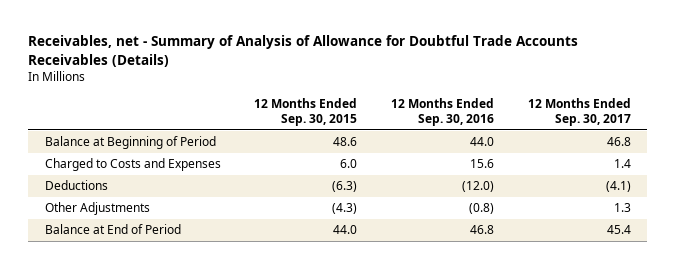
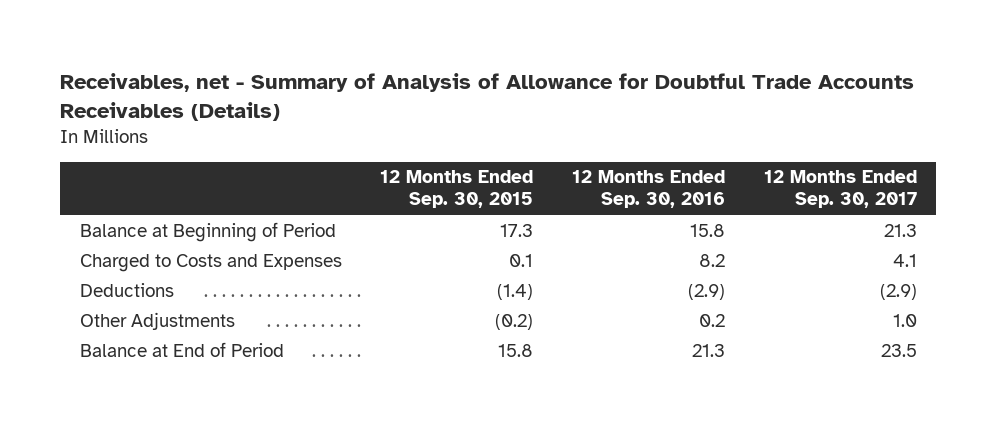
- Balance at Beginning of Period | 48.6 | 44.0 | 46.8
- Charged to Costs and Expenses | 6.0 | 15.6 | 1.4
- Deductions | (6.3) | (12.0) | (4.1)
- Other Adjustments | (4.3) | (0.8) | 1.3
- Balance at End of Period | 44.0 | 46.8 | 45.4
+ Balance at Beginning of Period | 17.3 | 15.8 | 21.3
+ Charged to Costs and Expenses | 0.1 | 8.2 | 4.1
+ Deductions | (1.4) | (2.9) | (2.9)
+ Other Adjustments | (0.2) | 0.2 | 1.0
+ Balance at End of Period | 15.8 | 21.3 | 23.5

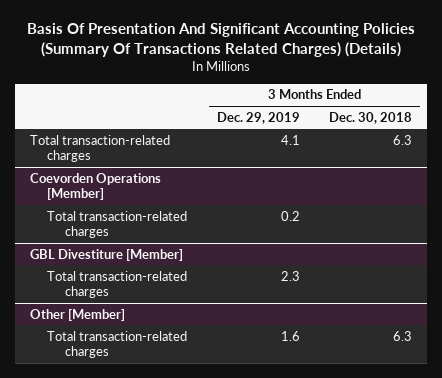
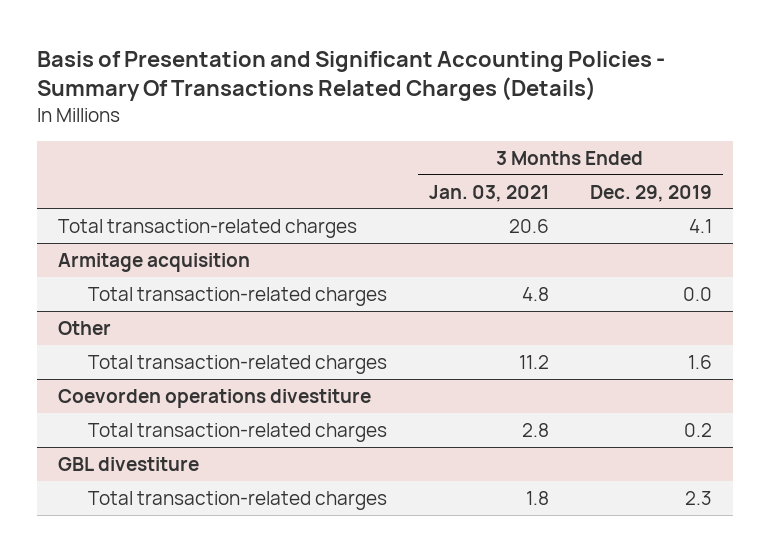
- Basis Of Presentation And Significant Accounting Policies (Summary Of Transactions Related Charges) (Details)
+ Basis of Presentation and Significant Accounting Policies - Summary Of Transactions Related Charges (Details)
- | 3 Months Ended Dec. 29, 2019 | 3 Months Ended Dec. 30, 2018
+ | 3 Months Ended Jan. 03, 2021 | 3 Months Ended Dec. 29, 2019
- Coevorden Operations [Member]
+ Armitage acquisition
+ Total transaction-related charges | 4.8 | 0.0
+ Other
+ Total transaction-related charges | 11.2 | 1.6
+ Coevorden operations divestiture
- GBL Divestiture [Member]
+ GBL divestiture
- Other [Member]
- Total transaction-related charges | 1.6 | 6.3

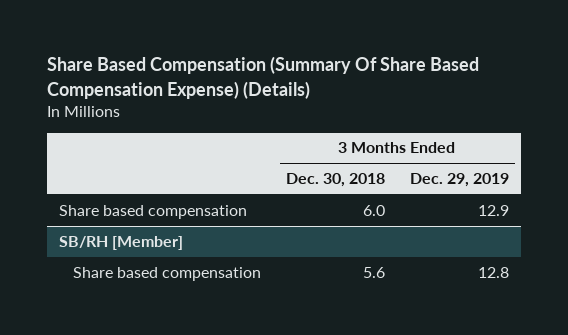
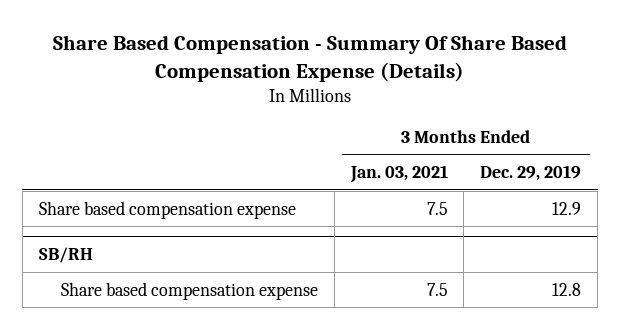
- Share Based Compensation (Summary Of Share Based Compensation Expense) (Details)
+ Share Based Compensation - Summary Of Share Based Compensation Expense (Details)
- | 3 Months Ended Dec. 30, 2018 | 3 Months Ended Dec. 29, 2019
+ | 3 Months Ended Jan. 03, 2021 | 3 Months Ended Dec. 29, 2019
- Share based compensation | 6.0 | 12.9
- SB/RH [Member]
- Share based compensation | 5.6 | 12.8
+ Share based compensation expense | 7.5 | 12.9
+ SB/RH
+ Share based compensation expense | 7.5 | 12.8

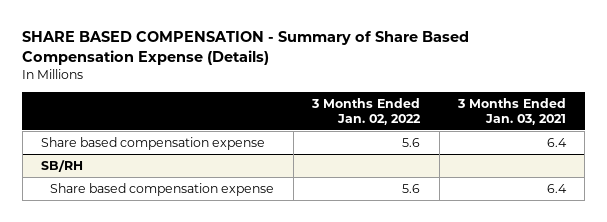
- Share Based Compensation - Summary Of Share Based Compensation Expense (Details)
+ SHARE BASED COMPENSATION - Summary of Share Based Compensation Expense (Details)
- | 3 Months Ended Jan. 03, 2021 | 3 Months Ended Dec. 29, 2019
+ | 3 Months Ended Jan. 02, 2022 | 3 Months Ended Jan. 03, 2021
- Share based compensation expense | 7.5 | 12.9
+ Share based compensation expense | 5.6 | 6.4
@ SB/RH
- Share based compensation expense | 7.5 | 12.8
+ Share based compensation expense | 5.6 | 6.4

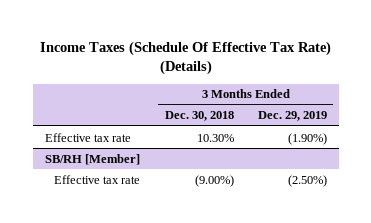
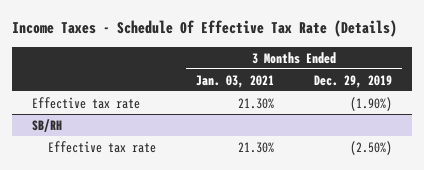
- Income Taxes (Schedule Of Effective Tax Rate) (Details)
+ Income Taxes - Schedule Of Effective Tax Rate (Details)
- | 3 Months Ended Dec. 30, 2018 | 3 Months Ended Dec. 29, 2019
+ | 3 Months Ended Jan. 03, 2021 | 3 Months Ended Dec. 29, 2019
- SB/RH [Member]
+ SB/RH

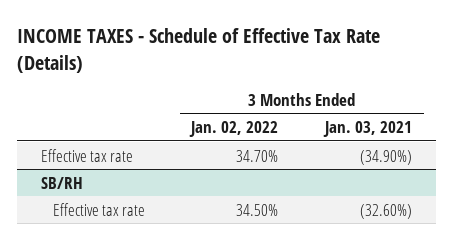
- Income Taxes - Schedule Of Effective Tax Rate (Details)
+ INCOME TAXES - Schedule of Effective Tax Rate (Details)
- | 3 Months Ended Jan. 03, 2021 | 3 Months Ended Dec. 29, 2019
+ | 3 Months Ended Jan. 02, 2022 | 3 Months Ended Jan. 03, 2021
- Effective tax rate | 21.30% | (1.90%)
+ Effective tax rate | 34.70% | (34.90%)
@ SB/RH
- Effective tax rate | 21.30% | (2.50%)
+ Effective tax rate | 34.50% | (32.60%)

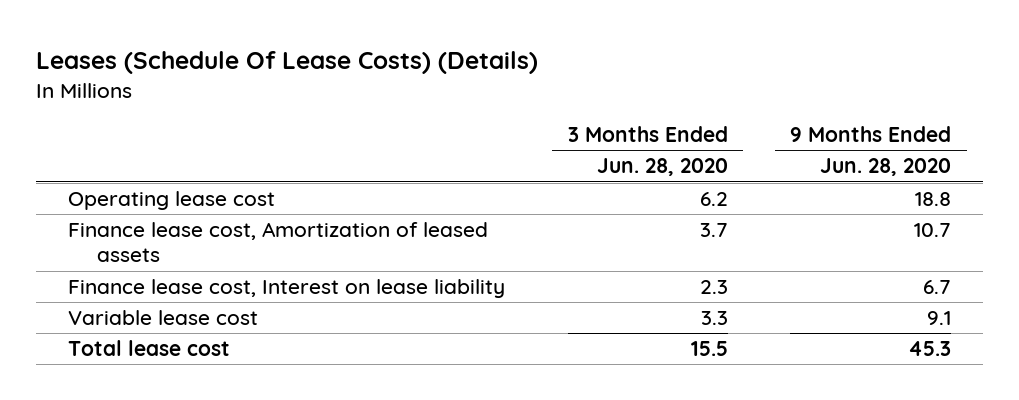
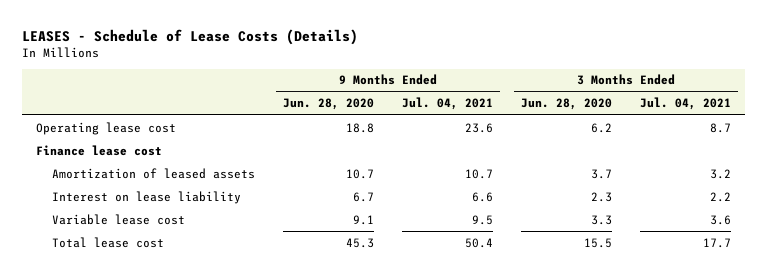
- Leases (Schedule Of Lease Costs) (Details)
+ LEASES - Schedule of Lease Costs (Details)
- | 3 Months Ended Jun. 28, 2020 | 9 Months Ended Jun. 28, 2020
+ | 9 Months Ended Jun. 28, 2020 | 9 Months Ended Jul. 04, 2021 | 3 Months Ended Jun. 28, 2020 | 3 Months Ended Jul. 04, 2021
- Finance lease cost, Amortization of leased assets | 3.7 | 10.7
- Finance lease cost, Interest on lease liability | 2.3 | 6.7
+ Finance lease cost
+ Amortization of leased assets | 10.7 | 10.7 | 3.7 | 3.2
+ Interest on lease liability | 6.7 | 6.6 | 2.3 | 2.2

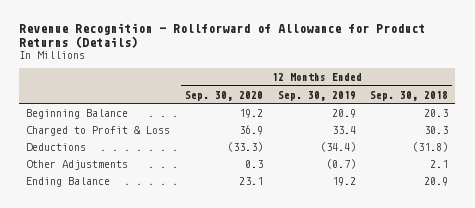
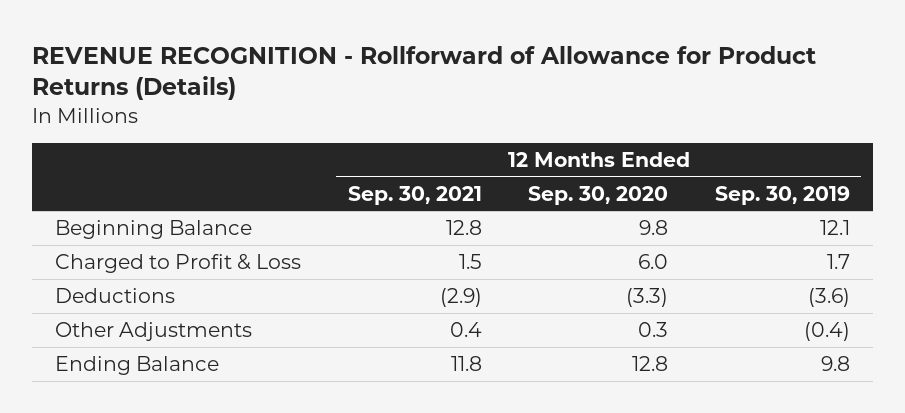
- Revenue Recognition - Rollforward of Allowance for Product Returns (Details)
+ REVENUE RECOGNITION - Rollforward of Allowance for Product Returns (Details)
- | 12 Months Ended Sep. 30, 2020 | 12 Months Ended Sep. 30, 2019 | 12 Months Ended Sep. 30, 2018
+ | 12 Months Ended Sep. 30, 2021 | 12 Months Ended Sep. 30, 2020 | 12 Months Ended Sep. 30, 2019
- Beginning Balance | 19.2 | 20.9 | 20.3
- Charged to Profit & Loss | 36.9 | 33.4 | 30.3
- Deductions | (33.3) | (34.4) | (31.8)
- Other Adjustments | 0.3 | (0.7) | 2.1
- Ending Balance | 23.1 | 19.2 | 20.9
+ Beginning Balance | 12.8 | 9.8 | 12.1
+ Charged to Profit & Loss | 1.5 | 6.0 | 1.7
+ Deductions | (2.9) | (3.3) | (3.6)
+ Other Adjustments | 0.4 | 0.3 | (0.4)
+ Ending Balance | 11.8 | 12.8 | 9.8

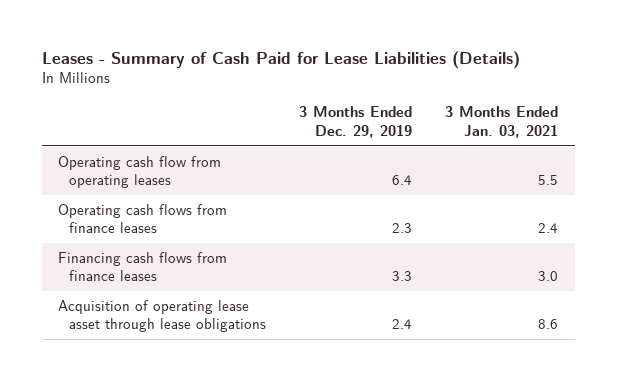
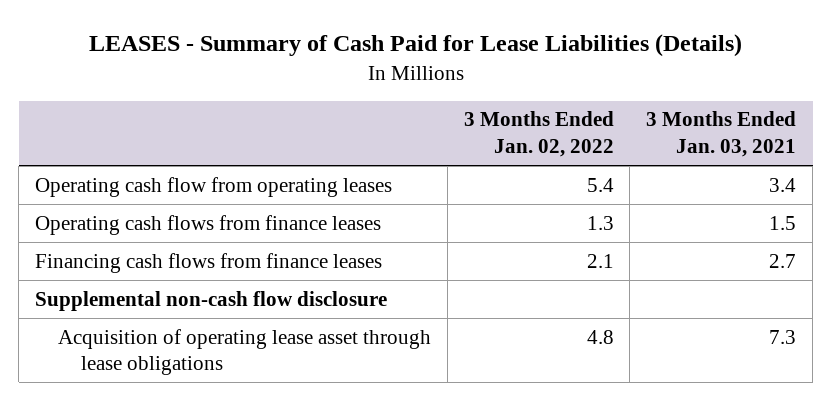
- Leases - Summary of Cash Paid for Lease Liabilities (Details)
+ LEASES - Summary of Cash Paid for Lease Liabilities (Details)
- | 3 Months Ended Dec. 29, 2019 | 3 Months Ended Jan. 03, 2021
+ | 3 Months Ended Jan. 02, 2022 | 3 Months Ended Jan. 03, 2021
- Operating cash flow from operating leases | 6.4 | 5.5
- Operating cash flows from finance leases | 2.3 | 2.4
- Financing cash flows from finance leases | 3.3 | 3.0
- Acquisition of operating lease asset through lease obligations | 2.4 | 8.6
+ Operating cash flow from operating leases | 5.4 | 3.4
+ Operating cash flows from finance leases | 1.3 | 1.5
+ Financing cash flows from finance leases | 2.1 | 2.7
+ Supplemental non-cash flow disclosure
+ Acquisition of operating lease asset through lease obligations | 4.8 | 7.3

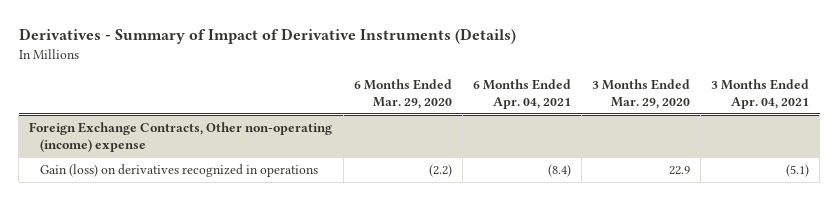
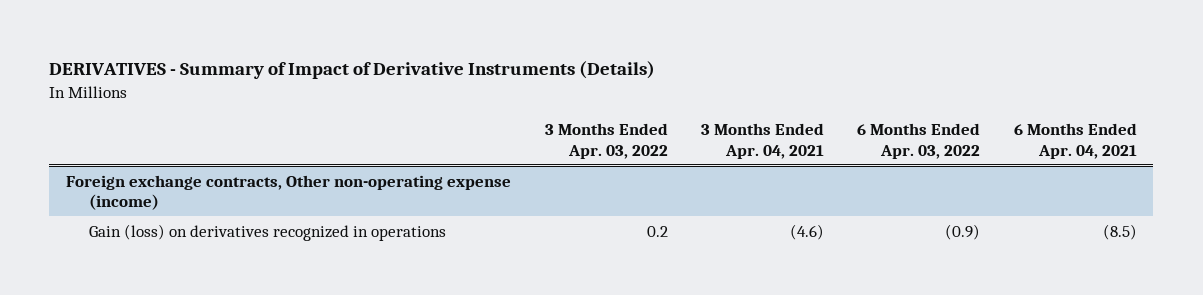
- Derivatives - Summary of Impact of Derivative Instruments (Details)
+ DERIVATIVES - Summary of Impact of Derivative Instruments (Details)
- | 6 Months Ended Mar. 29, 2020 | 6 Months Ended Apr. 04, 2021 | 3 Months Ended Mar. 29, 2020 | 3 Months Ended Apr. 04, 2021
+ | 3 Months Ended Apr. 03, 2022 | 3 Months Ended Apr. 04, 2021 | 6 Months Ended Apr. 03, 2022 | 6 Months Ended Apr. 04, 2021
- Foreign Exchange Contracts, Other non-operating (income) expense
- Gain (loss) on derivatives recognized in operations | (2.2) | (8.4) | 22.9 | (5.1)
+ Foreign exchange contracts, Other non-operating expense (income)
+ Gain (loss) on derivatives recognized in operations | 0.2 | (4.6) | (0.9) | (8.5)

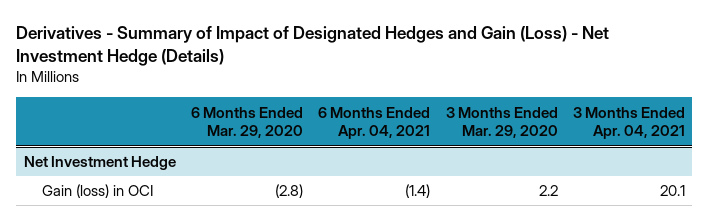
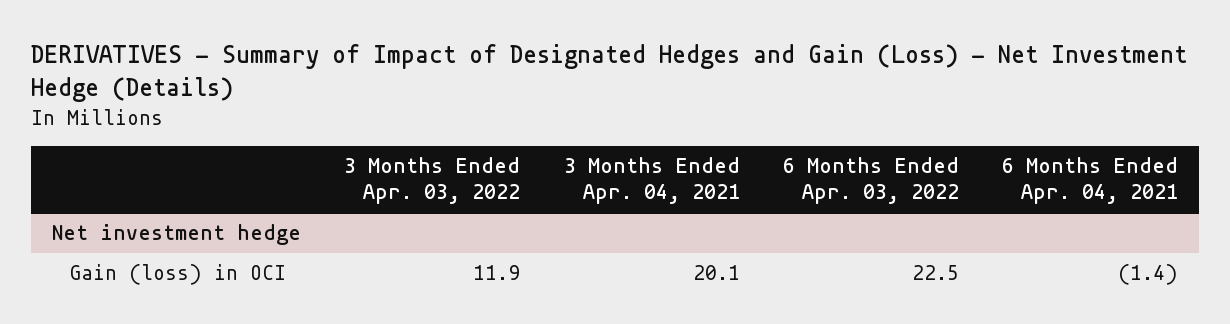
- Derivatives - Summary of Impact of Designated Hedges and Gain (Loss) - Net Investment Hedge (Details)
+ DERIVATIVES - Summary of Impact of Designated Hedges and Gain (Loss) - Net Investment Hedge (Details)
- | 6 Months Ended Mar. 29, 2020 | 6 Months Ended Apr. 04, 2021 | 3 Months Ended Mar. 29, 2020 | 3 Months Ended Apr. 04, 2021
+ | 3 Months Ended Apr. 03, 2022 | 3 Months Ended Apr. 04, 2021 | 6 Months Ended Apr. 03, 2022 | 6 Months Ended Apr. 04, 2021
- Net Investment Hedge
+ Net investment hedge

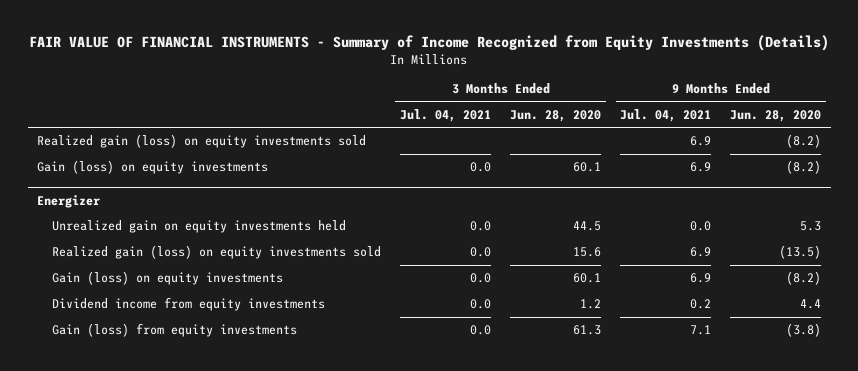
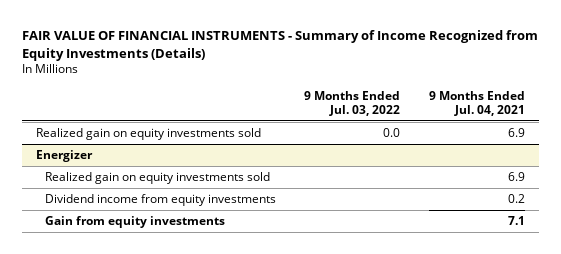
- | 3 Months Ended Jul. 04, 2021 | 3 Months Ended Jun. 28, 2020 | 9 Months Ended Jul. 04, 2021 | 9 Months Ended Jun. 28, 2020
+ | 9 Months Ended Jul. 03, 2022 | 9 Months Ended Jul. 04, 2021
- Realized gain (loss) on equity investments sold | | | 6.9 | (8.2)
- Gain (loss) on equity investments | 0.0 | 60.1 | 6.9 | (8.2)
+ Realized gain on equity investments sold | 0.0 | 6.9
@ Energizer
- Unrealized gain on equity investments held | 0.0 | 44.5 | 0.0 | 5.3
- Realized gain (loss) on equity investments sold | 0.0 | 15.6 | 6.9 | (13.5)
- Gain (loss) on equity investments | 0.0 | 60.1 | 6.9 | (8.2)
+ Realized gain on equity investments sold | | 6.9
- Gain (loss) from equity investments | 0.0 | 61.3 | 7.1 | (3.8)
+ Gain from equity investments | | 7.1

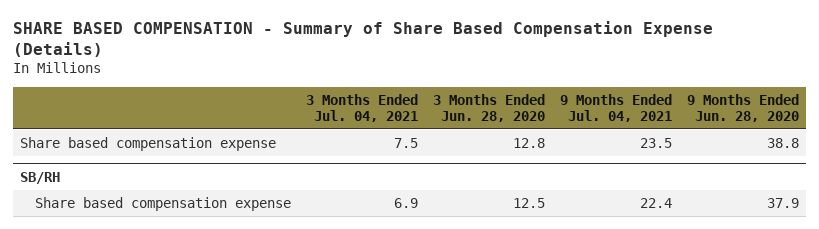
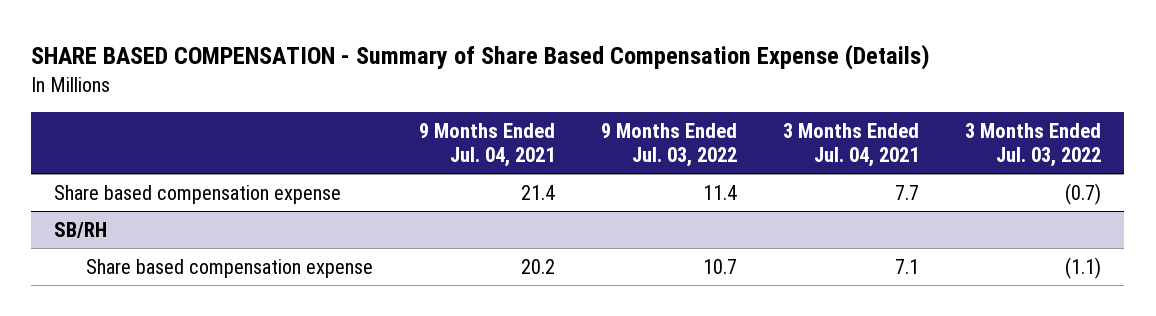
- | 3 Months Ended Jul. 04, 2021 | 3 Months Ended Jun. 28, 2020 | 9 Months Ended Jul. 04, 2021 | 9 Months Ended Jun. 28, 2020
+ | 9 Months Ended Jul. 04, 2021 | 9 Months Ended Jul. 03, 2022 | 3 Months Ended Jul. 04, 2021 | 3 Months Ended Jul. 03, 2022
- Share based compensation expense | 7.5 | 12.8 | 23.5 | 38.8
+ Share based compensation expense | 21.4 | 11.4 | 7.7 | (0.7)
@ SB/RH
- Share based compensation expense | 6.9 | 12.5 | 22.4 | 37.9
+ Share based compensation expense | 20.2 | 10.7 | 7.1 | (1.1)

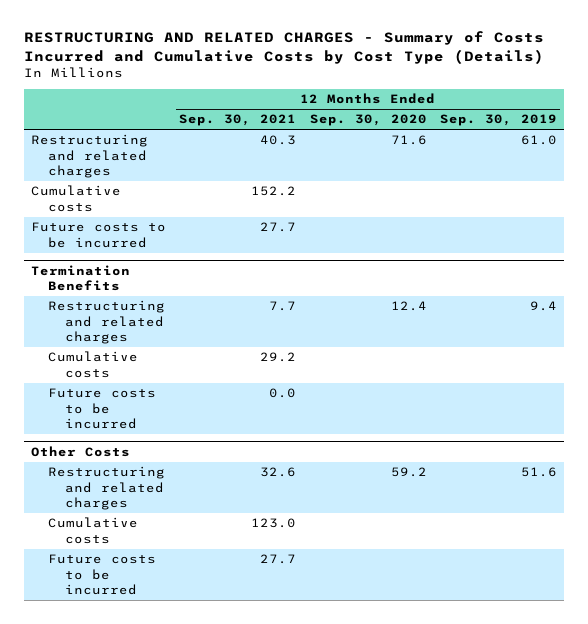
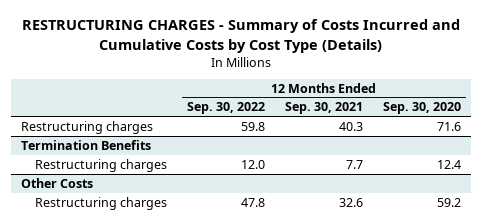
- RESTRUCTURING AND RELATED CHARGES - Summary of Costs Incurred and Cumulative Costs by Cost Type (Details)
+ RESTRUCTURING CHARGES - Summary of Costs Incurred and Cumulative Costs by Cost Type (Details)
- | 12 Months Ended Sep. 30, 2021 | 12 Months Ended Sep. 30, 2020 | 12 Months Ended Sep. 30, 2019
+ | 12 Months Ended Sep. 30, 2022 | 12 Months Ended Sep. 30, 2021 | 12 Months Ended Sep. 30, 2020
- Restructuring and related charges | 40.3 | 71.6 | 61.0
- Cumulative costs | 152.2 | |
- Future costs to be incurred | 27.7 | |
+ Restructuring charges | 59.8 | 40.3 | 71.6
@ Termination Benefits
- Restructuring and related charges | 7.7 | 12.4 | 9.4
- Cumulative costs | 29.2 | |
- Future costs to be incurred | 0.0 | |
+ Restructuring charges | 12.0 | 7.7 | 12.4
@ Other Costs
- Restructuring and related charges | 32.6 | 59.2 | 51.6
- Cumulative costs | 123.0 | |
- Future costs to be incurred | 27.7 | |
+ Restructuring charges | 47.8 | 32.6 | 59.2

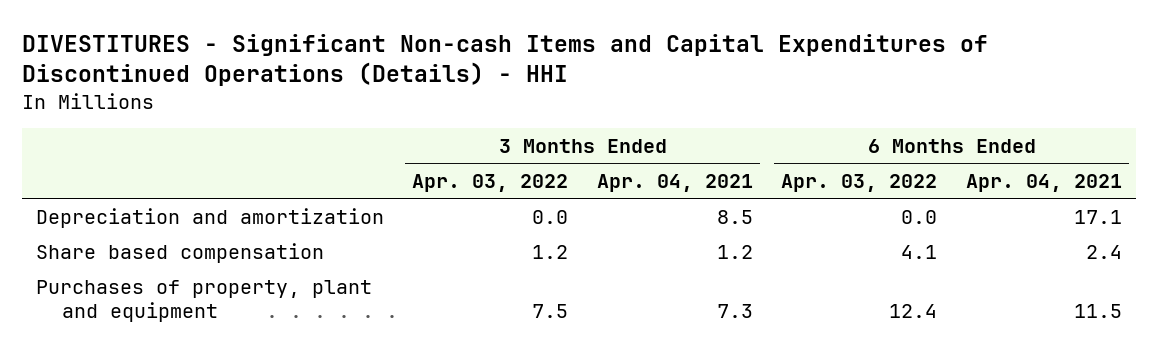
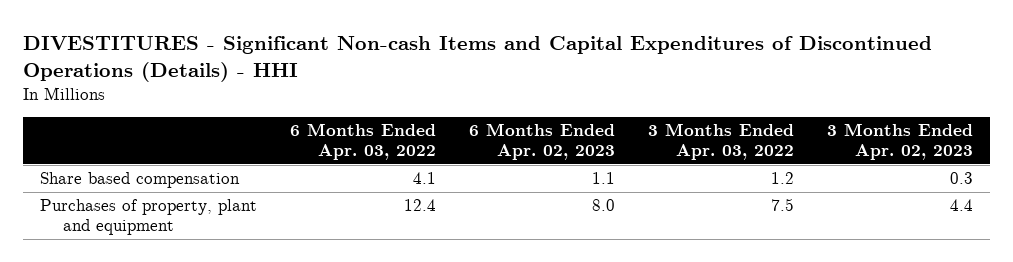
- | 3 Months Ended Apr. 03, 2022 | 3 Months Ended Apr. 04, 2021 | 6 Months Ended Apr. 03, 2022 | 6 Months Ended Apr. 04, 2021
+ | 6 Months Ended Apr. 03, 2022 | 6 Months Ended Apr. 02, 2023 | 3 Months Ended Apr. 03, 2022 | 3 Months Ended Apr. 02, 2023
- Depreciation and amortization | 0.0 | 8.5 | 0.0 | 17.1

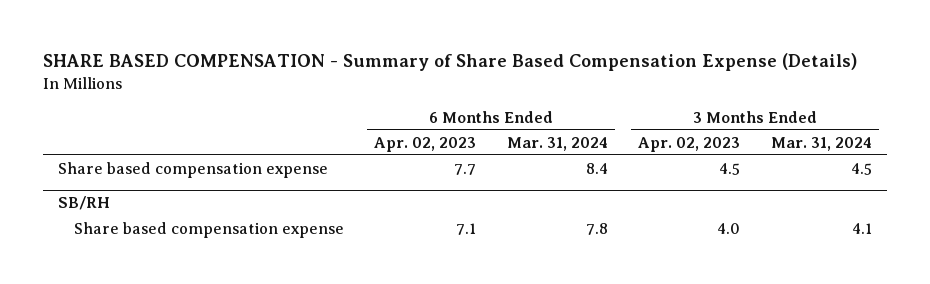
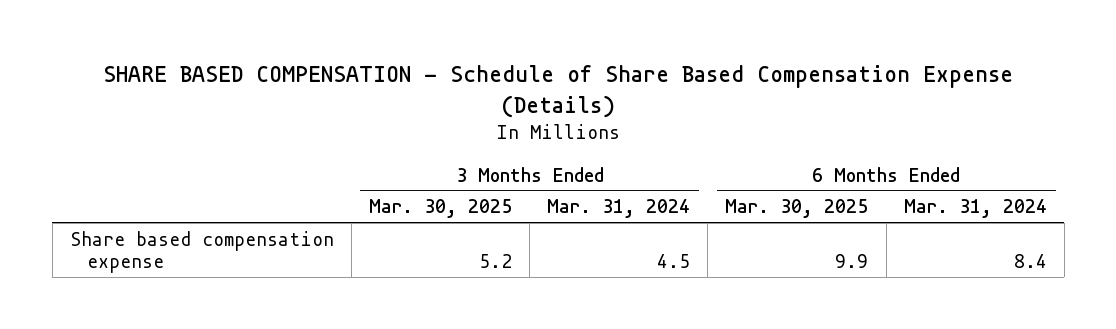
- SHARE BASED COMPENSATION - Summary of Share Based Compensation Expense (Details)
+ SHARE BASED COMPENSATION - Schedule of Share Based Compensation Expense (Details)
- | 6 Months Ended Apr. 02, 2023 | 6 Months Ended Mar. 31, 2024 | 3 Months Ended Apr. 02, 2023 | 3 Months Ended Mar. 31, 2024
+ | 3 Months Ended Mar. 30, 2025 | 3 Months Ended Mar. 31, 2024 | 6 Months Ended Mar. 30, 2025 | 6 Months Ended Mar. 31, 2024
- SB/RH
- Share based compensation expense | 7.1 | 7.8 | 4.0 | 4.1

